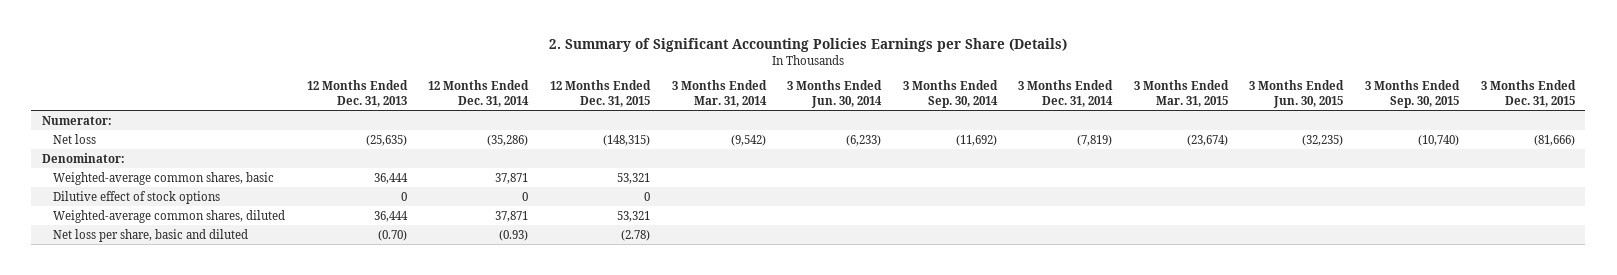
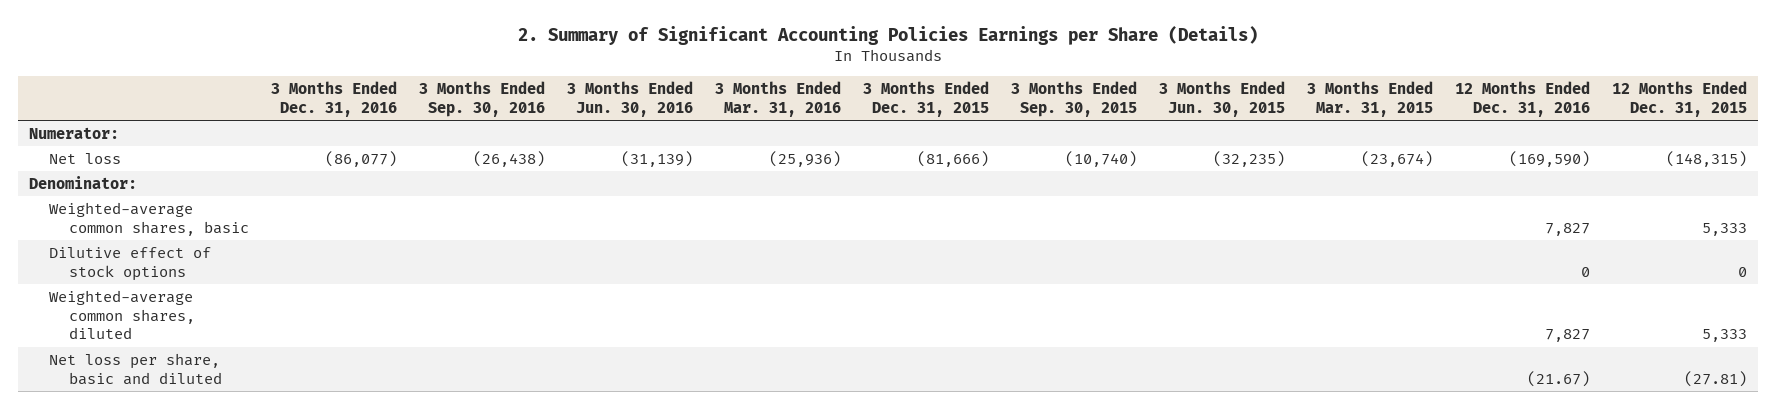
- | 12 Months Ended Dec. 31, 2013 | 12 Months Ended Dec. 31, 2014 | 12 Months Ended Dec. 31, 2015 | 3 Months Ended Mar. 31, 2014 | 3 Months Ended Jun. 30, 2014 | 3 Months Ended Sep. 30, 2014 | 3 Months Ended Dec. 31, 2014 | 3 Months Ended Mar. 31, 2015 | 3 Months Ended Jun. 30, 2015 | 3 Months Ended Sep. 30, 2015 | 3 Months Ended Dec. 31, 2015
+ | 3 Months Ended Dec. 31, 2016 | 3 Months Ended Sep. 30, 2016 | 3 Months Ended Jun. 30, 2016 | 3 Months Ended Mar. 31, 2016 | 3 Months Ended Dec. 31, 2015 | 3 Months Ended Sep. 30, 2015 | 3 Months Ended Jun. 30, 2015 | 3 Months Ended Mar. 31, 2015 | 12 Months Ended Dec. 31, 2016 | 12 Months Ended Dec. 31, 2015
- Weighted-average common shares, basic | 36,444 | 37,871 | 53,321 | | | | | | | |
+ Weighted-average common shares, basic | | | | | | | | | 7,827 | 5,333
- Weighted-average common shares, diluted | 36,444 | 37,871 | 53,321 | | | | | | | |
- Net loss per share, basic and diluted | (0.70) | (0.93) | (2.78) | | | | | | | |
+ Weighted-average common shares, diluted | | | | | | | | | 7,827 | 5,333
+ Net loss per share, basic and diluted | | | | | | | | | (21.67) | (27.81)

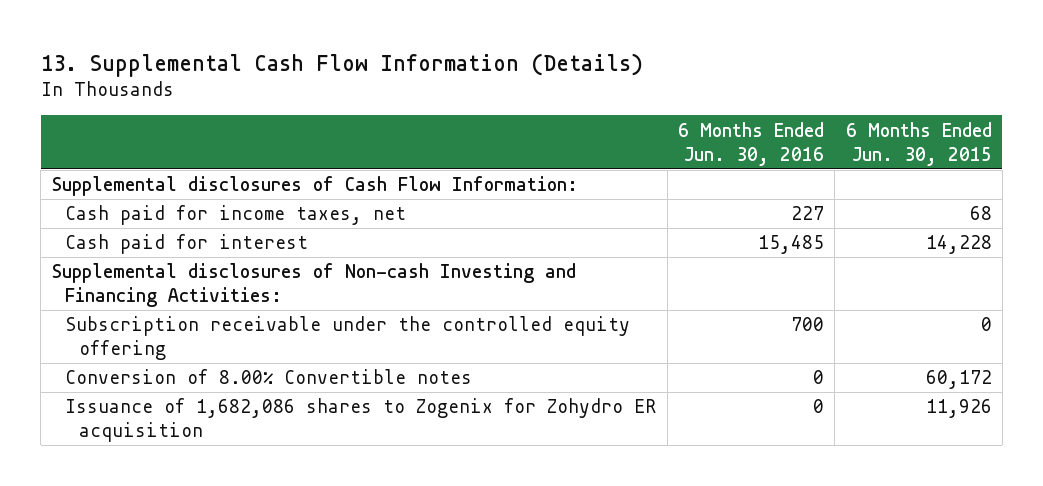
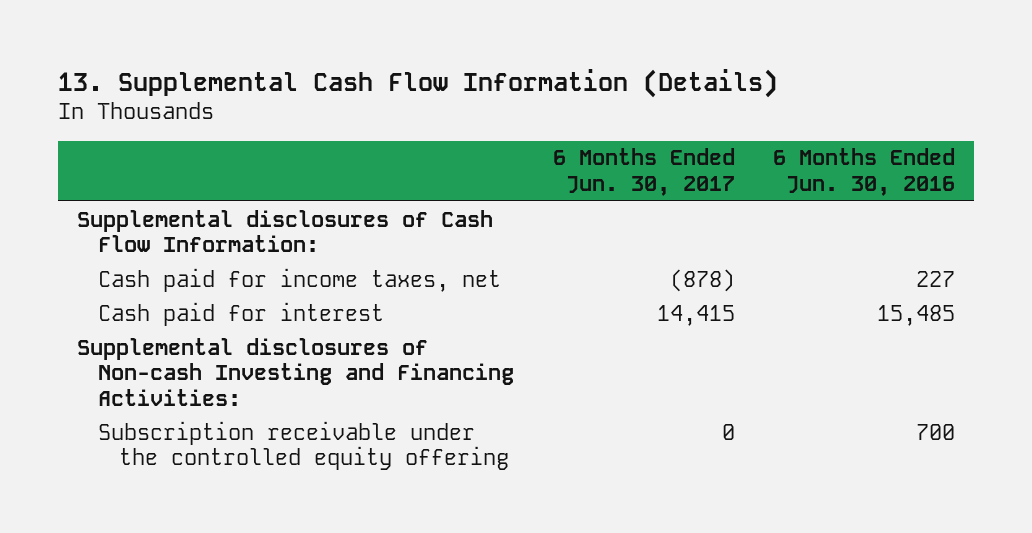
- | 6 Months Ended Jun. 30, 2016 | 6 Months Ended Jun. 30, 2015
+ | 6 Months Ended Jun. 30, 2017 | 6 Months Ended Jun. 30, 2016
- Conversion of 8.00% Convertible notes | 0 | 60,172
- Issuance of 1,682,086 shares to Zogenix for Zohydro ER acquisition | 0 | 11,926

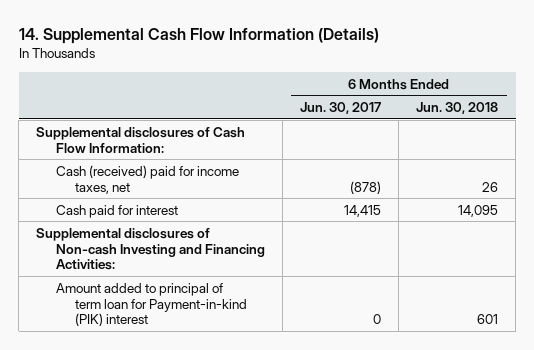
- 13. Supplemental Cash Flow Information (Details)
+ 14. Supplemental Cash Flow Information (Details)
- | 6 Months Ended Jun. 30, 2017 | 6 Months Ended Jun. 30, 2016
+ | 6 Months Ended Jun. 30, 2017 | 6 Months Ended Jun. 30, 2018
- Cash paid for income taxes, net | (878) | 227
+ Cash (received) paid for income taxes, net | (878) | 26
- Subscription receivable under the controlled equity offering | 0 | 700
+ Amount added to principal of term loan for Payment-in-kind (PIK) interest | 0 | 601

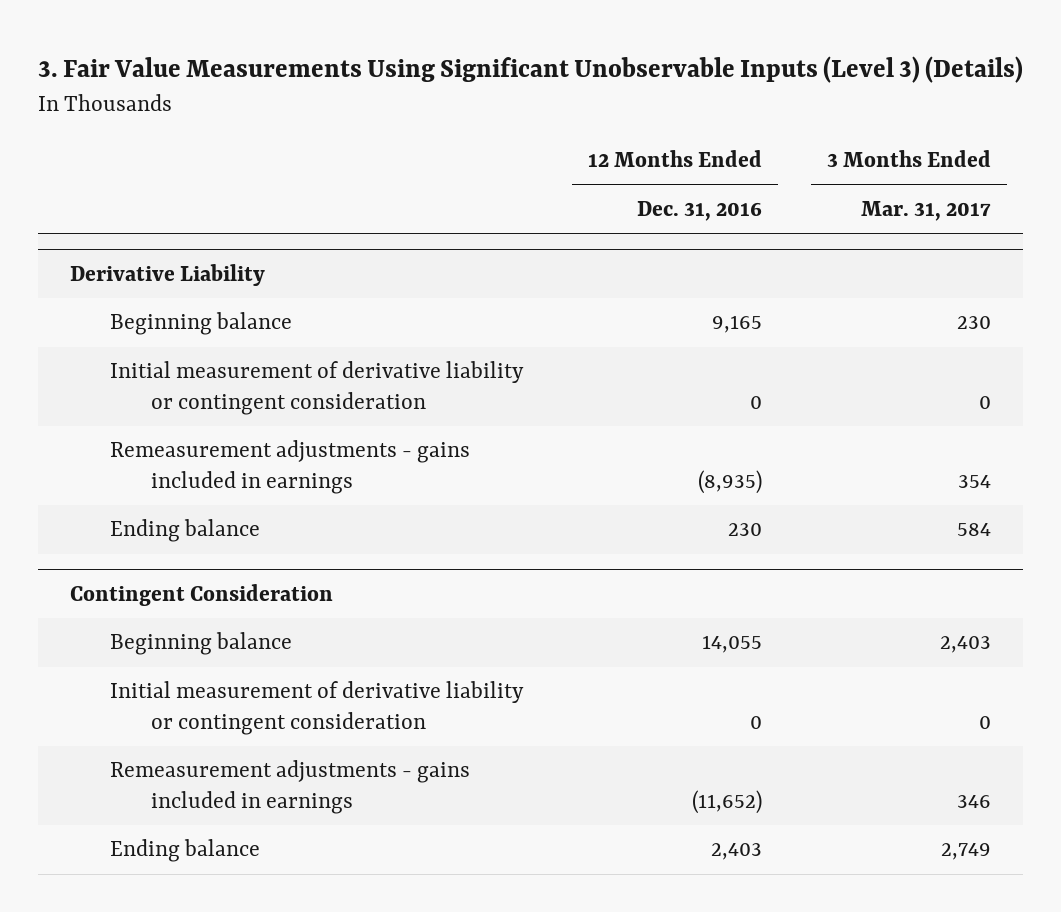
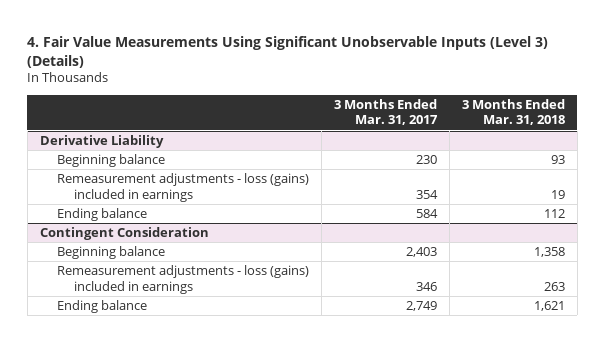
- 3. Fair Value Measurements Using Significant Unobservable Inputs (Level 3) (Details)
+ 4. Fair Value Measurements Using Significant Unobservable Inputs (Level 3) (Details)
- | 12 Months Ended Dec. 31, 2016 | 3 Months Ended Mar. 31, 2017
+ | 3 Months Ended Mar. 31, 2017 | 3 Months Ended Mar. 31, 2018
@ Derivative Liability
- Initial measurement of derivative liability or contingent consideration | 0 | 0
- Remeasurement adjustments - gains included in earnings | (8,935) | 354
+ Remeasurement adjustments - loss (gains) included in earnings | 354 | 19
@ Contingent Consideration
- Initial measurement of derivative liability or contingent consideration | 0 | 0
- Remeasurement adjustments - gains included in earnings | (11,652) | 346
+ Remeasurement adjustments - loss (gains) included in earnings | 346 | 263

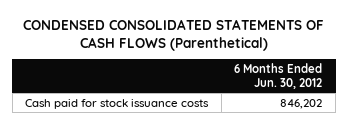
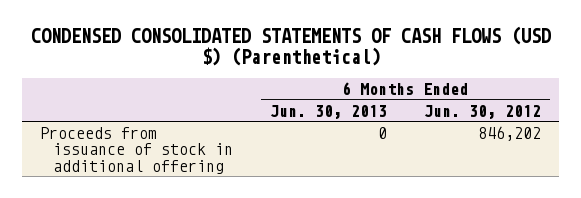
- CONDENSED CONSOLIDATED STATEMENTS OF CASH FLOWS (Parenthetical)
+ CONDENSED CONSOLIDATED STATEMENTS OF CASH FLOWS (USD $) (Parenthetical)
- | 6 Months Ended Jun. 30, 2012
+ | 6 Months Ended Jun. 30, 2013 | 6 Months Ended Jun. 30, 2012
- Cash paid for stock issuance costs | 846,202
+ Proceeds from issuance of stock in additional offering | 0 | 846,202

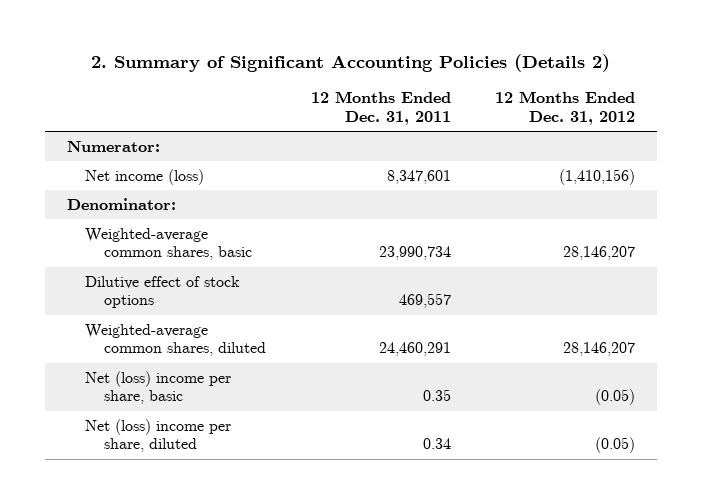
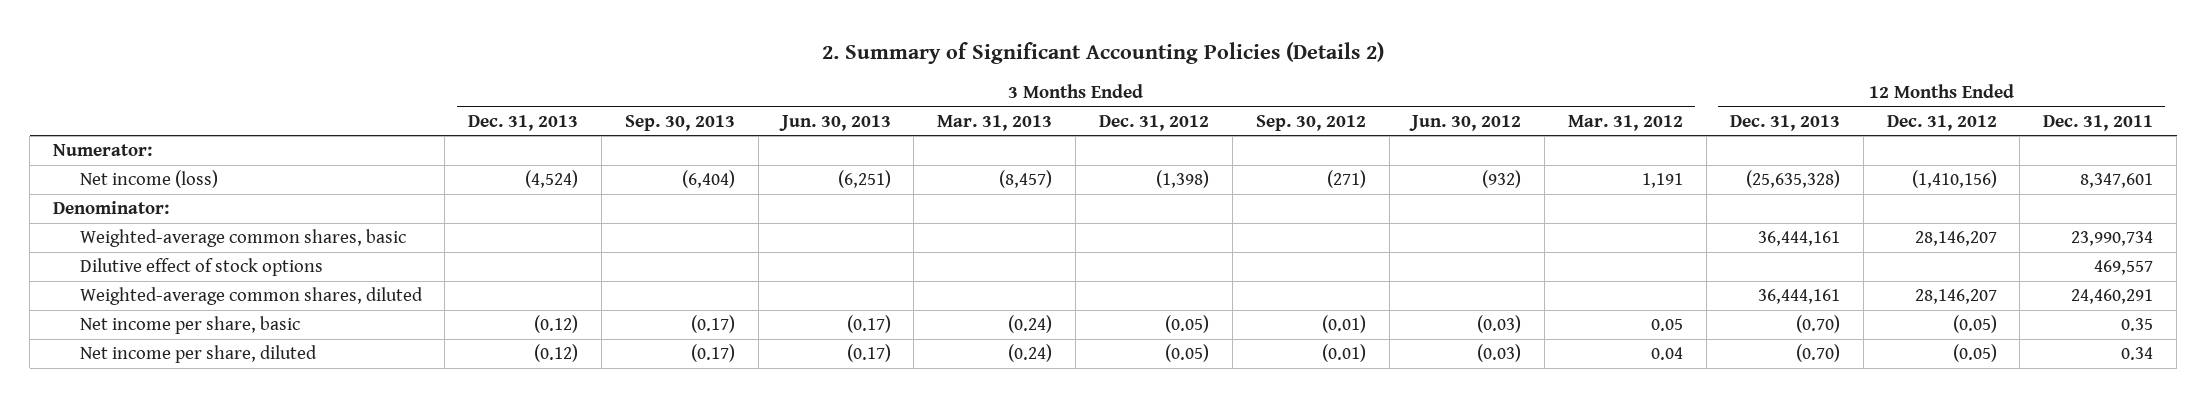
- | 12 Months Ended Dec. 31, 2011 | 12 Months Ended Dec. 31, 2012
+ | 3 Months Ended Dec. 31, 2013 | 3 Months Ended Sep. 30, 2013 | 3 Months Ended Jun. 30, 2013 | 3 Months Ended Mar. 31, 2013 | 3 Months Ended Dec. 31, 2012 | 3 Months Ended Sep. 30, 2012 | 3 Months Ended Jun. 30, 2012 | 3 Months Ended Mar. 31, 2012 | 12 Months Ended Dec. 31, 2013 | 12 Months Ended Dec. 31, 2012 | 12 Months Ended Dec. 31, 2011
- Net (loss) income per share, basic | 0.35 | (0.05)
- Net (loss) income per share, diluted | 0.34 | (0.05)
+ Net income per share, basic | (0.12) | (0.17) | (0.17) | (0.24) | (0.05) | (0.01) | (0.03) | 0.05 | (0.70) | (0.05) | 0.35
+ Net income per share, diluted | (0.12) | (0.17) | (0.17) | (0.24) | (0.05) | (0.01) | (0.03) | 0.04 | (0.70) | (0.05) | 0.34

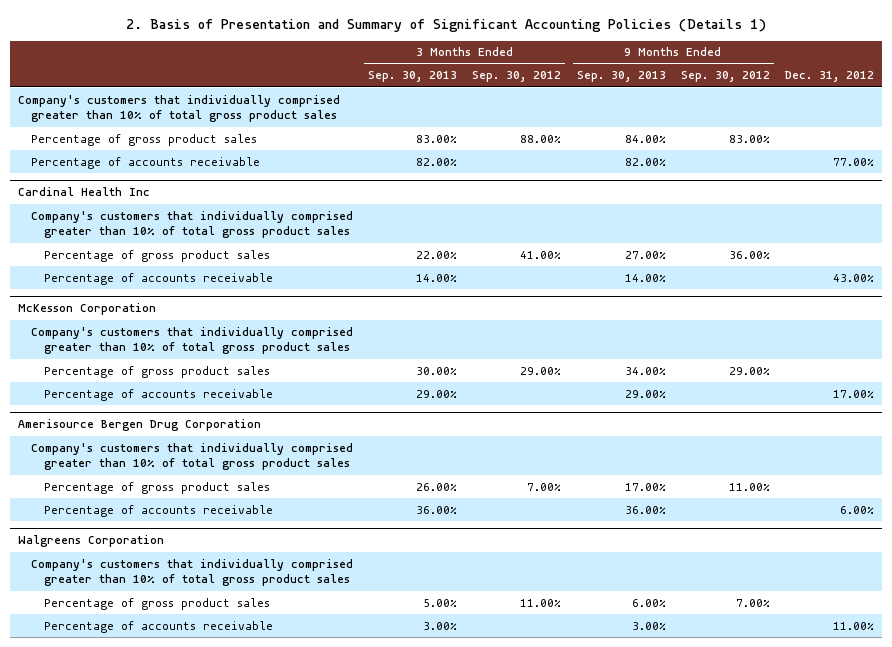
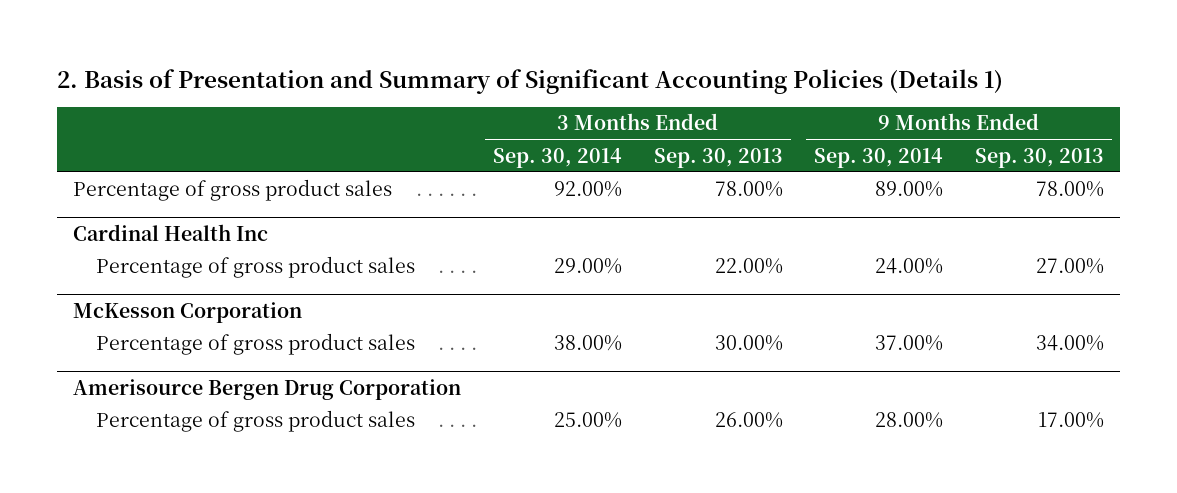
- | 3 Months Ended Sep. 30, 2013 | 3 Months Ended Sep. 30, 2012 | 9 Months Ended Sep. 30, 2013 | 9 Months Ended Sep. 30, 2012 | Dec. 31, 2012
+ | 3 Months Ended Sep. 30, 2014 | 3 Months Ended Sep. 30, 2013 | 9 Months Ended Sep. 30, 2014 | 9 Months Ended Sep. 30, 2013
- Company's customers that individually comprised greater than 10% of total gross product sales
- Percentage of gross product sales | 83.00% | 88.00% | 84.00% | 83.00% |
- Percentage of accounts receivable | 82.00% | | 82.00% | | 77.00%
+ Percentage of gross product sales | 92.00% | 78.00% | 89.00% | 78.00%
@ Cardinal Health Inc
- Company's customers that individually comprised greater than 10% of total gross product sales
- Percentage of accounts receivable | 14.00% | | 14.00% | | 43.00%
@ McKesson Corporation
- Company's customers that individually comprised greater than 10% of total gross product sales
- Percentage of accounts receivable | 29.00% | | 29.00% | | 17.00%
@ Amerisource Bergen Drug Corporation
- Company's customers that individually comprised greater than 10% of total gross product sales
- Percentage of accounts receivable | 36.00% | | 36.00% | | 6.00%
- Walgreens Corporation
- Company's customers that individually comprised greater than 10% of total gross product sales
- Percentage of gross product sales | 5.00% | 11.00% | 6.00% | 7.00% |
- Percentage of accounts receivable | 3.00% | | 3.00% | | 11.00%

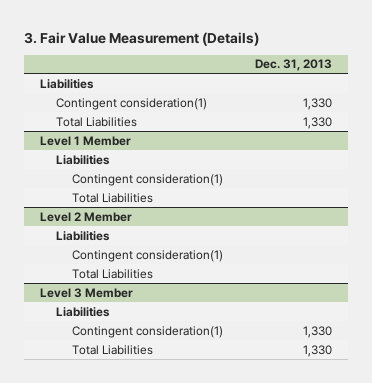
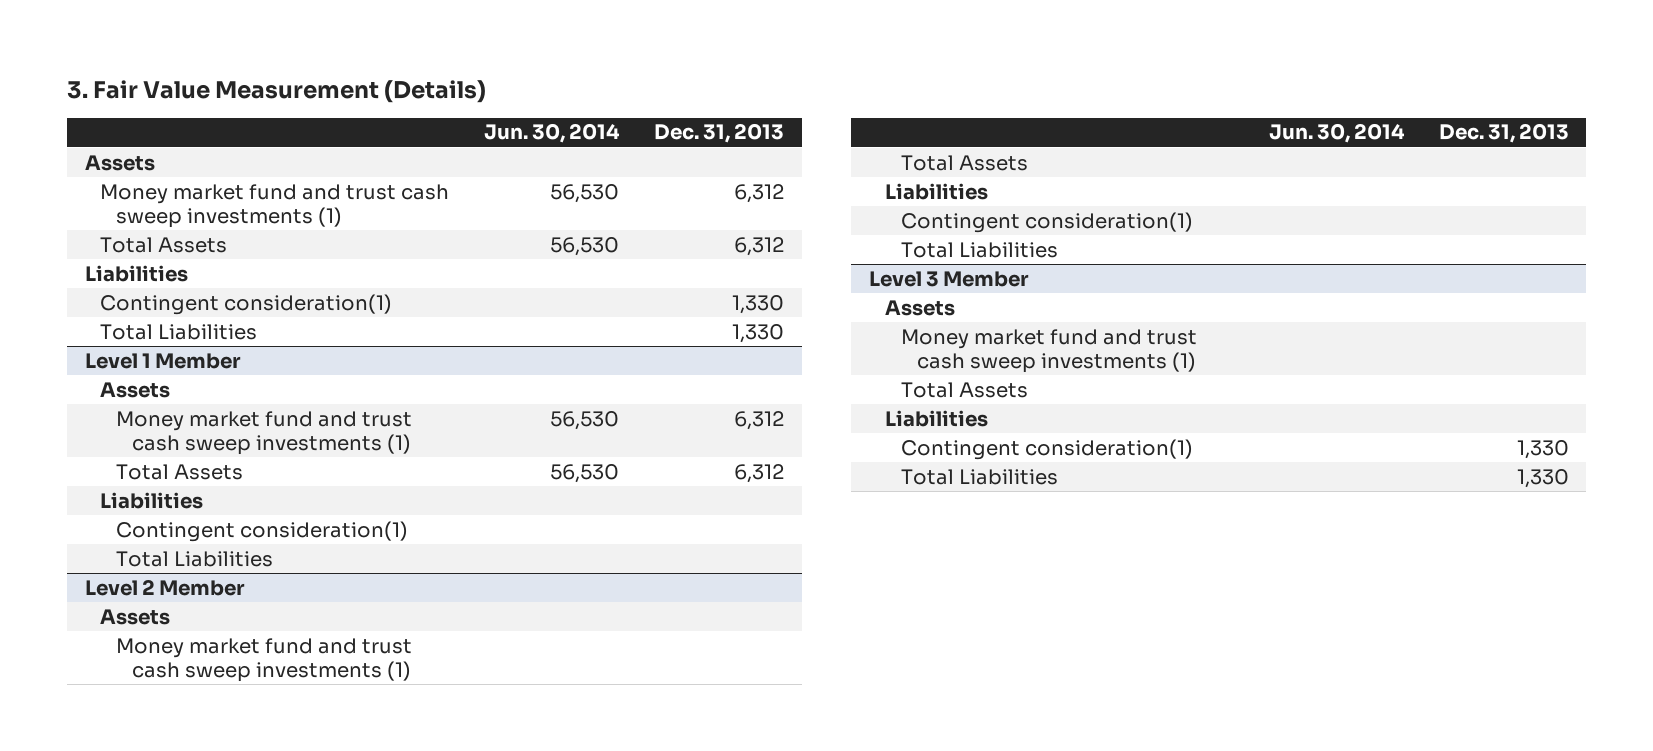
- | Dec. 31, 2013
+ | Jun. 30, 2014 | Dec. 31, 2013
+ Assets
+ Money market fund and trust cash sweep investments (1) | 56,530 | 6,312
+ Total Assets | 56,530 | 6,312
@ Level 1 Member
+ Assets
+ Money market fund and trust cash sweep investments (1) | 56,530 | 6,312
+ Total Assets | 56,530 | 6,312
@ Level 2 Member
+ Assets
+ Money market fund and trust cash sweep investments (1)
+ Total Assets
@ Level 3 Member
+ Assets
+ Money market fund and trust cash sweep investments (1)
+ Total Assets

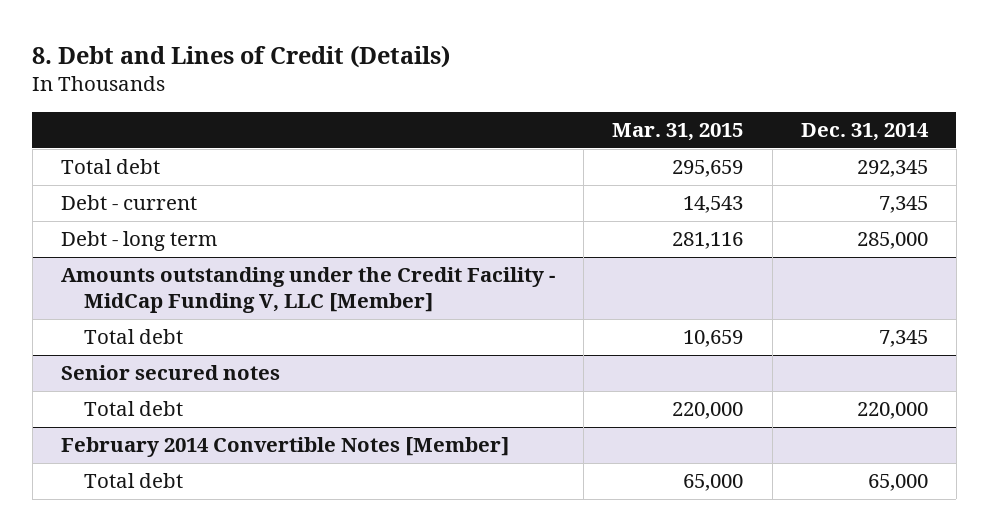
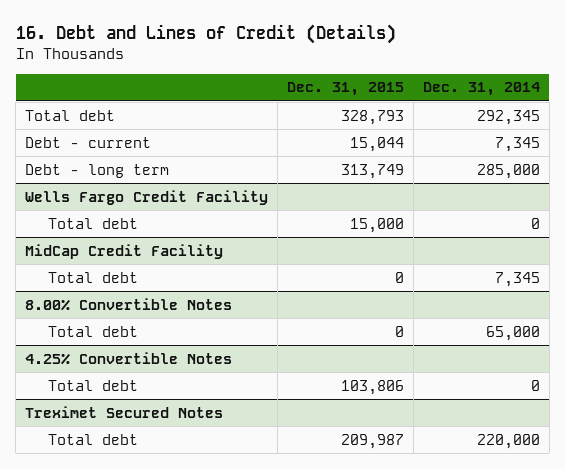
- 8. Debt and Lines of Credit (Details)
+ 16. Debt and Lines of Credit (Details)
- | Mar. 31, 2015 | Dec. 31, 2014
+ | Dec. 31, 2015 | Dec. 31, 2014
- Amounts outstanding under the Credit Facility - MidCap Funding V, LLC [Member]
+ Wells Fargo Credit Facility
+ Total debt | 15,000 | 0
+ MidCap Credit Facility
- Senior secured notes
- Total debt | 220,000 | 220,000
- February 2014 Convertible Notes [Member]
+ 8.00% Convertible Notes
+ 4.25% Convertible Notes
+ Total debt | 103,806 | 0
+ Treximet Secured Notes
+ Total debt | 209,987 | 220,000

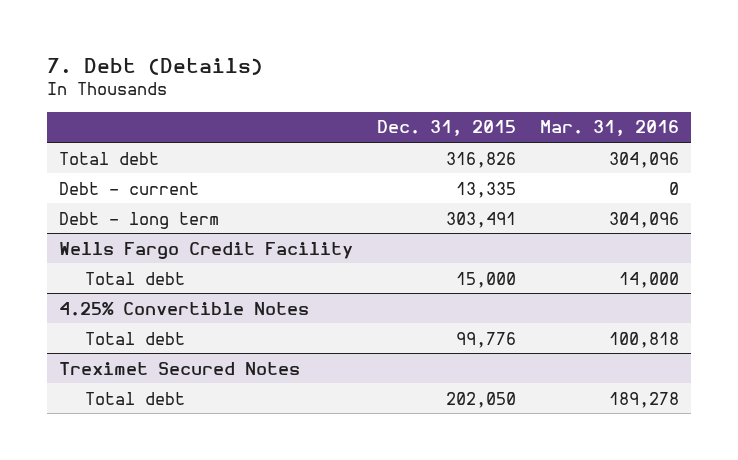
- 16. Debt and Lines of Credit (Details)
+ 7. Debt (Details)
- | Dec. 31, 2015 | Dec. 31, 2014
+ | Dec. 31, 2015 | Mar. 31, 2016
- Total debt | 328,793 | 292,345
- Debt - current | 15,044 | 7,345
- Debt - long term | 313,749 | 285,000
+ Total debt | 316,826 | 304,096
+ Debt - current | 13,335 | 0
+ Debt - long term | 303,491 | 304,096
- MidCap Credit Facility
- Total debt | 0 | 7,345
- 8.00% Convertible Notes
- Total debt | 0 | 65,000
@ 4.25% Convertible Notes
- Total debt | 103,806 | 0
+ Total debt | 99,776 | 100,818
@ Treximet Secured Notes
- Total debt | 209,987 | 220,000
+ Total debt | 202,050 | 189,278

